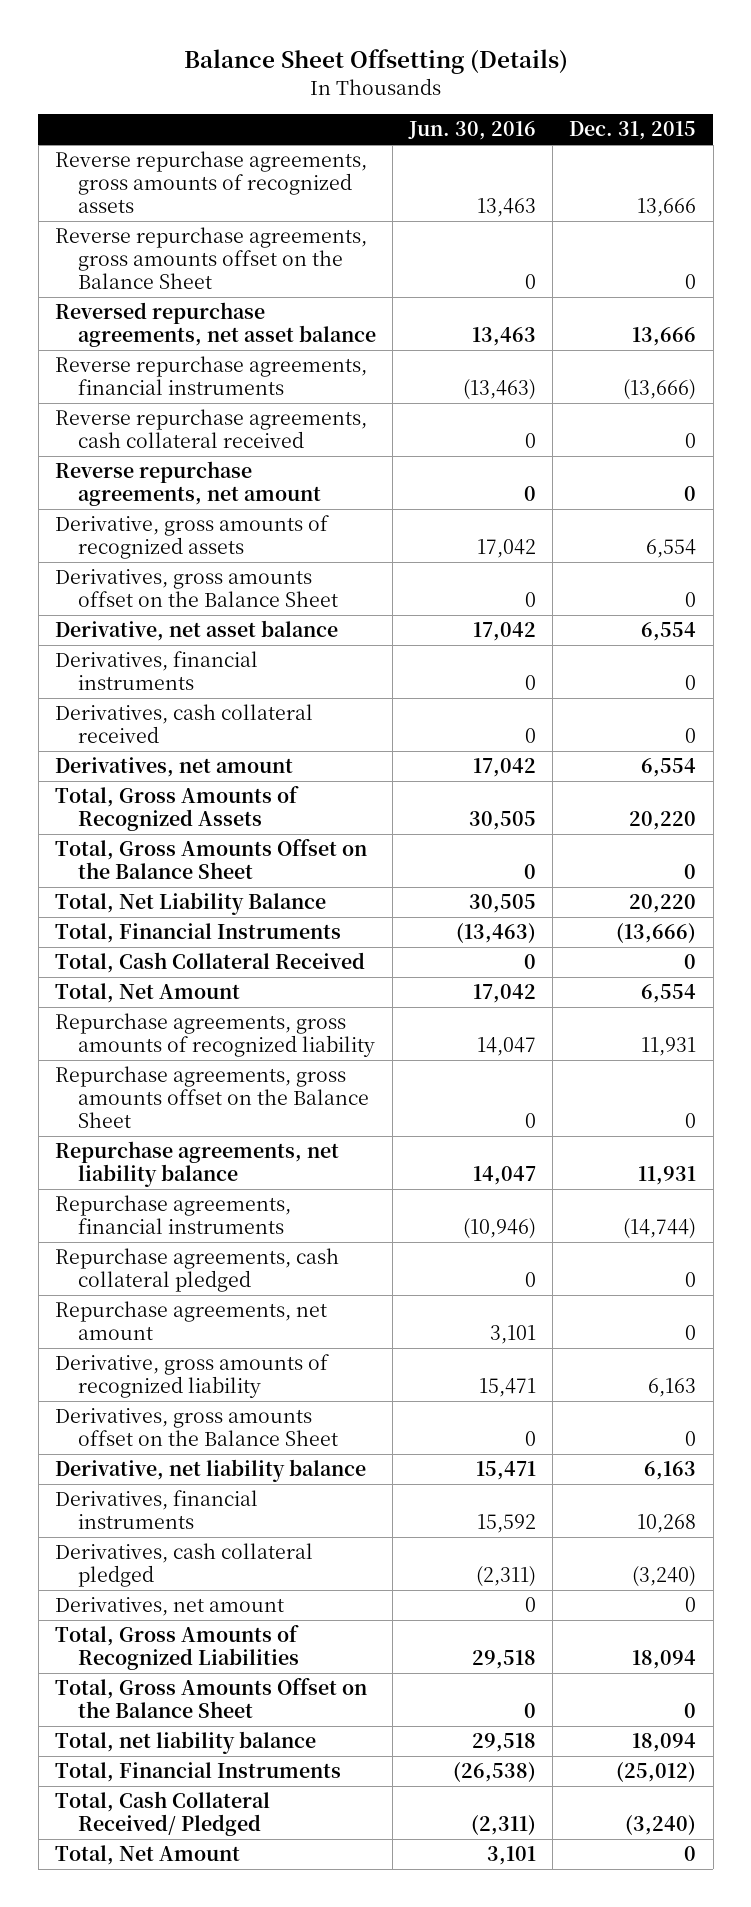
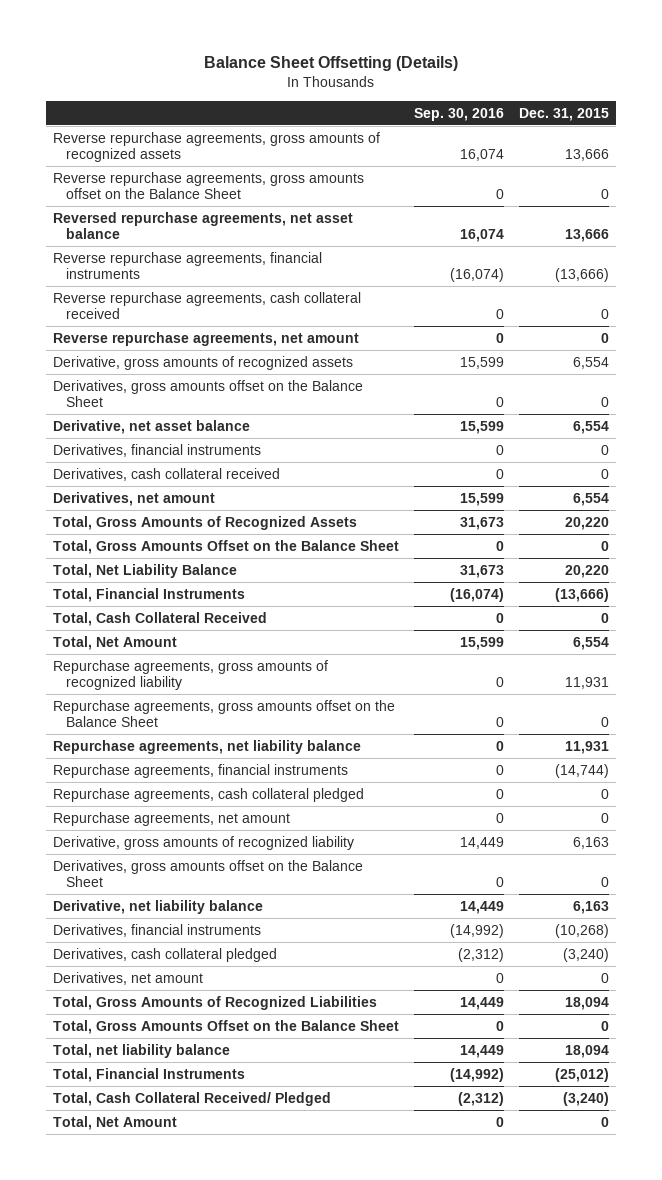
- | Jun. 30, 2016 | Dec. 31, 2015
+ | Sep. 30, 2016 | Dec. 31, 2015
- Derivatives, financial instruments | 15,592 | 10,268
+ Derivatives, financial instruments | (14,992) | (10,268)

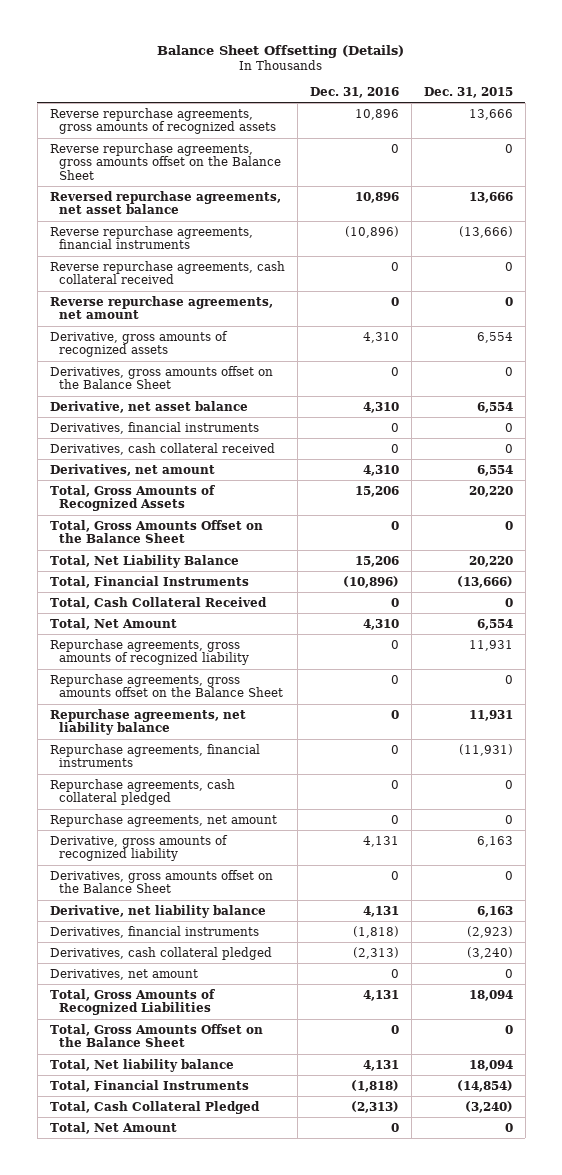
- | Sep. 30, 2016 | Dec. 31, 2015
+ | Dec. 31, 2016 | Dec. 31, 2015
- Repurchase agreements, financial instruments | 0 | (14,744)
+ Repurchase agreements, financial instruments | 0 | (11,931)
- Derivatives, financial instruments | (14,992) | (10,268)
+ Derivatives, financial instruments | (1,818) | (2,923)
- Total, net liability balance | 14,449 | 18,094
- Total, Financial Instruments | (14,992) | (25,012)
- Total, Cash Collateral Received/ Pledged | (2,312) | (3,240)
+ Total, Net liability balance | 4,131 | 18,094
+ Total, Financial Instruments | (1,818) | (14,854)
+ Total, Cash Collateral Pledged | (2,313) | (3,240)

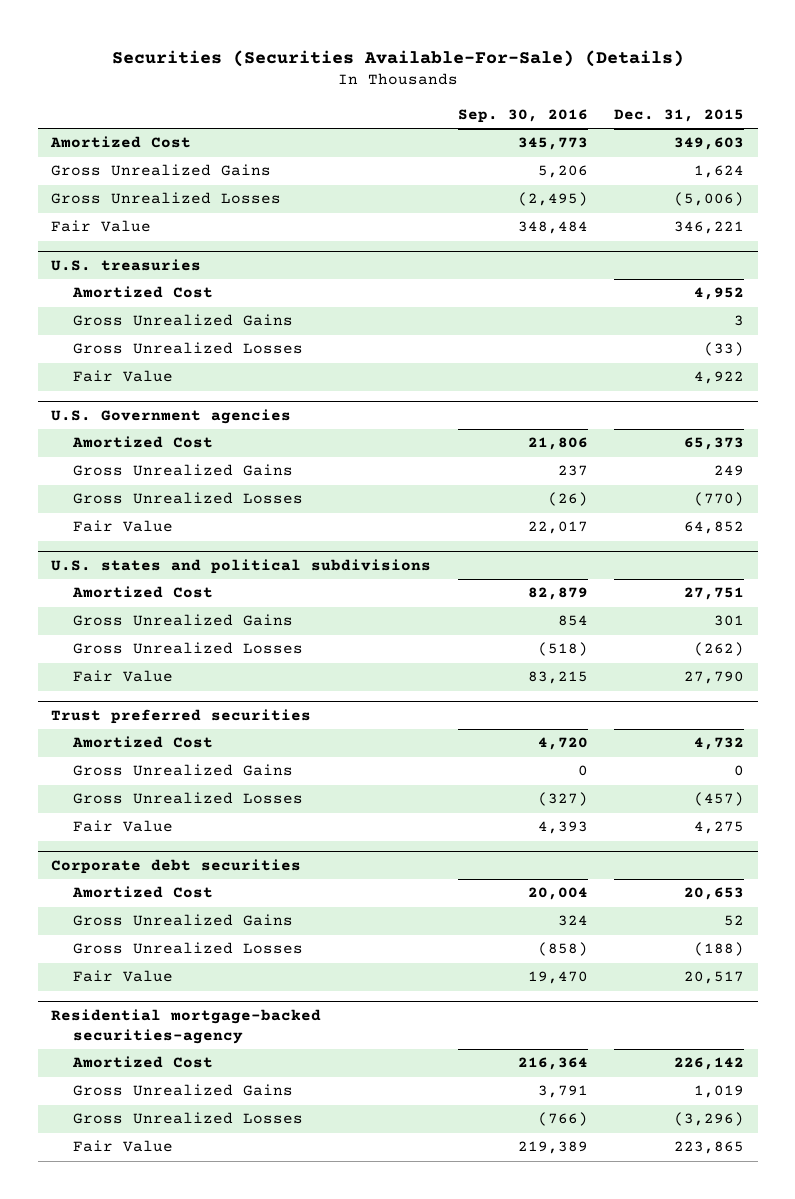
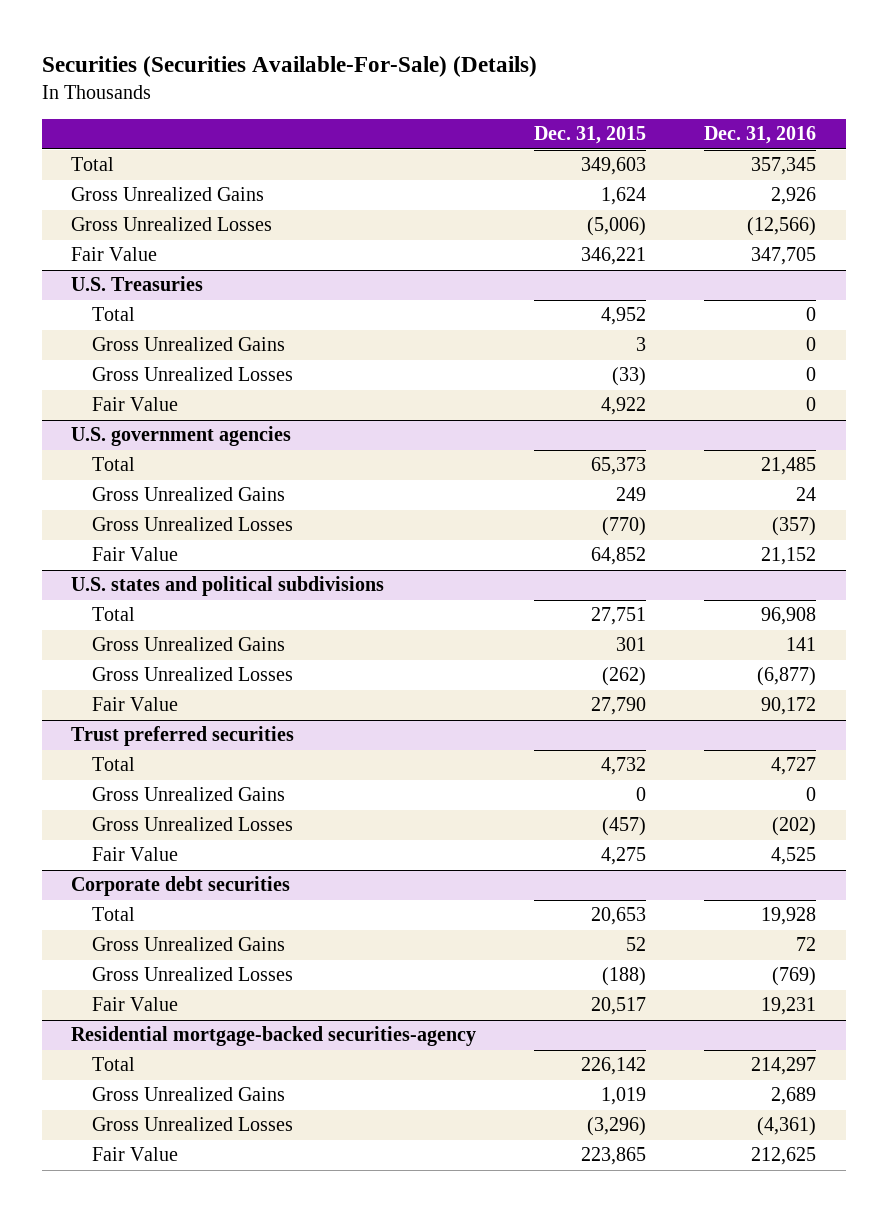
- | Sep. 30, 2016 | Dec. 31, 2015
+ | Dec. 31, 2015 | Dec. 31, 2016
- Amortized Cost | 345,773 | 349,603
+ Total | 349,603 | 357,345
- U.S. treasuries
- Amortized Cost | | 4,952
+ U.S. Treasuries
+ Total | 4,952 | 0
- U.S. Government agencies
- Amortized Cost | 21,806 | 65,373
+ U.S. government agencies
+ Total | 65,373 | 21,485
@ U.S. states and political subdivisions
- Amortized Cost | 82,879 | 27,751
+ Total | 27,751 | 96,908
@ Trust preferred securities
- Amortized Cost | 4,720 | 4,732
+ Total | 4,732 | 4,727
@ Corporate debt securities
- Amortized Cost | 20,004 | 20,653
+ Total | 20,653 | 19,928
@ Residential mortgage-backed securities-agency
- Amortized Cost | 216,364 | 226,142
+ Total | 226,142 | 214,297

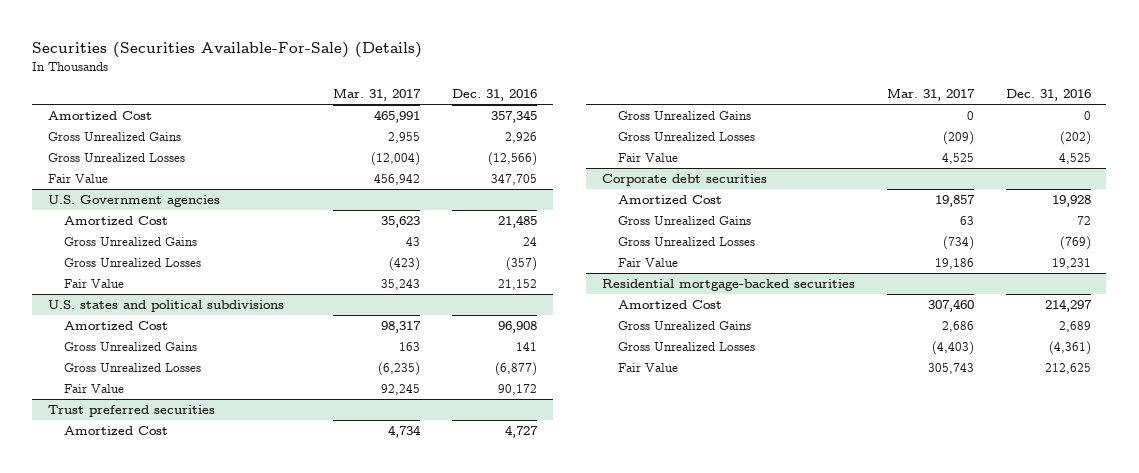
- | Dec. 31, 2015 | Dec. 31, 2016
+ | Mar. 31, 2017 | Dec. 31, 2016
- Total | 349,603 | 357,345
+ Amortized Cost | 465,991 | 357,345
- U.S. Treasuries
- Total | 4,952 | 0
- Gross Unrealized Gains | 3 | 0
- Gross Unrealized Losses | (33) | 0
- Fair Value | 4,922 | 0
- U.S. government agencies
- Total | 65,373 | 21,485
+ U.S. Government agencies
+ Amortized Cost | 35,623 | 21,485
@ U.S. states and political subdivisions
- Total | 27,751 | 96,908
+ Amortized Cost | 98,317 | 96,908
@ Trust preferred securities
- Total | 4,732 | 4,727
+ Amortized Cost | 4,734 | 4,727
@ Corporate debt securities
- Total | 20,653 | 19,928
+ Amortized Cost | 19,857 | 19,928
- Residential mortgage-backed securities-agency
- Total | 226,142 | 214,297
+ Residential mortgage-backed securities
+ Amortized Cost | 307,460 | 214,297

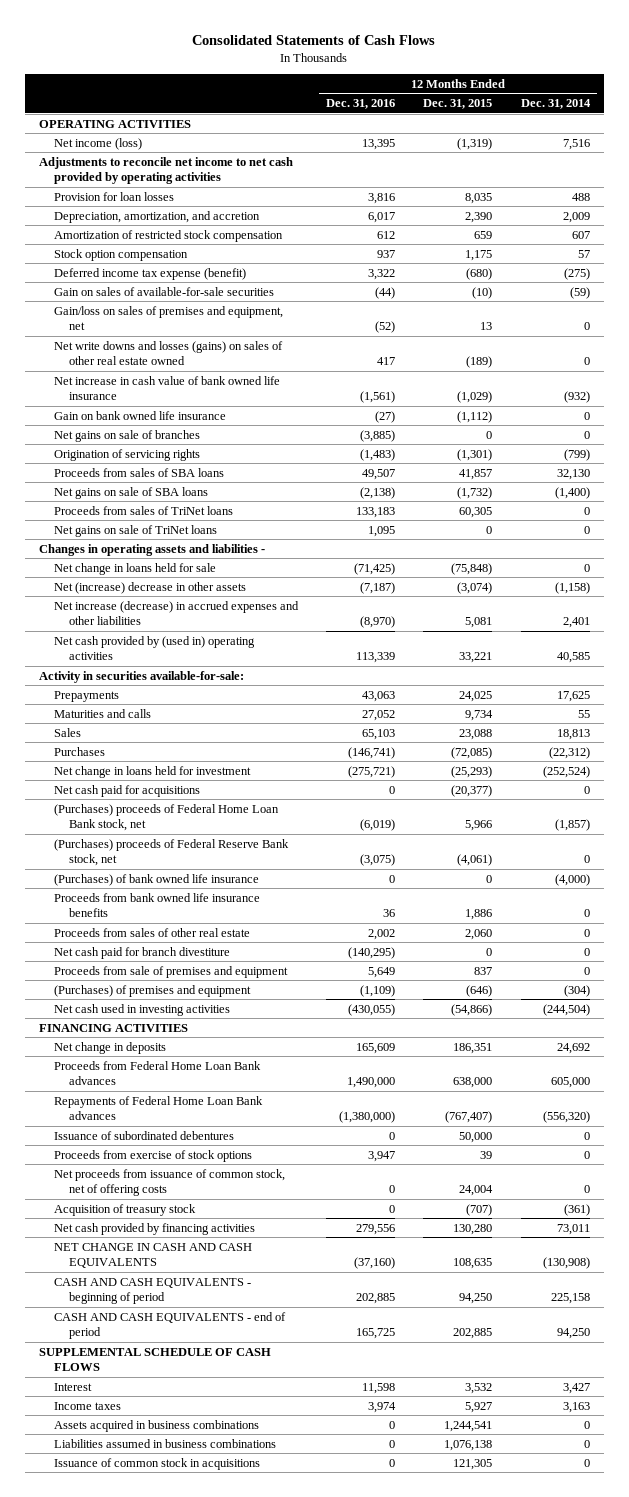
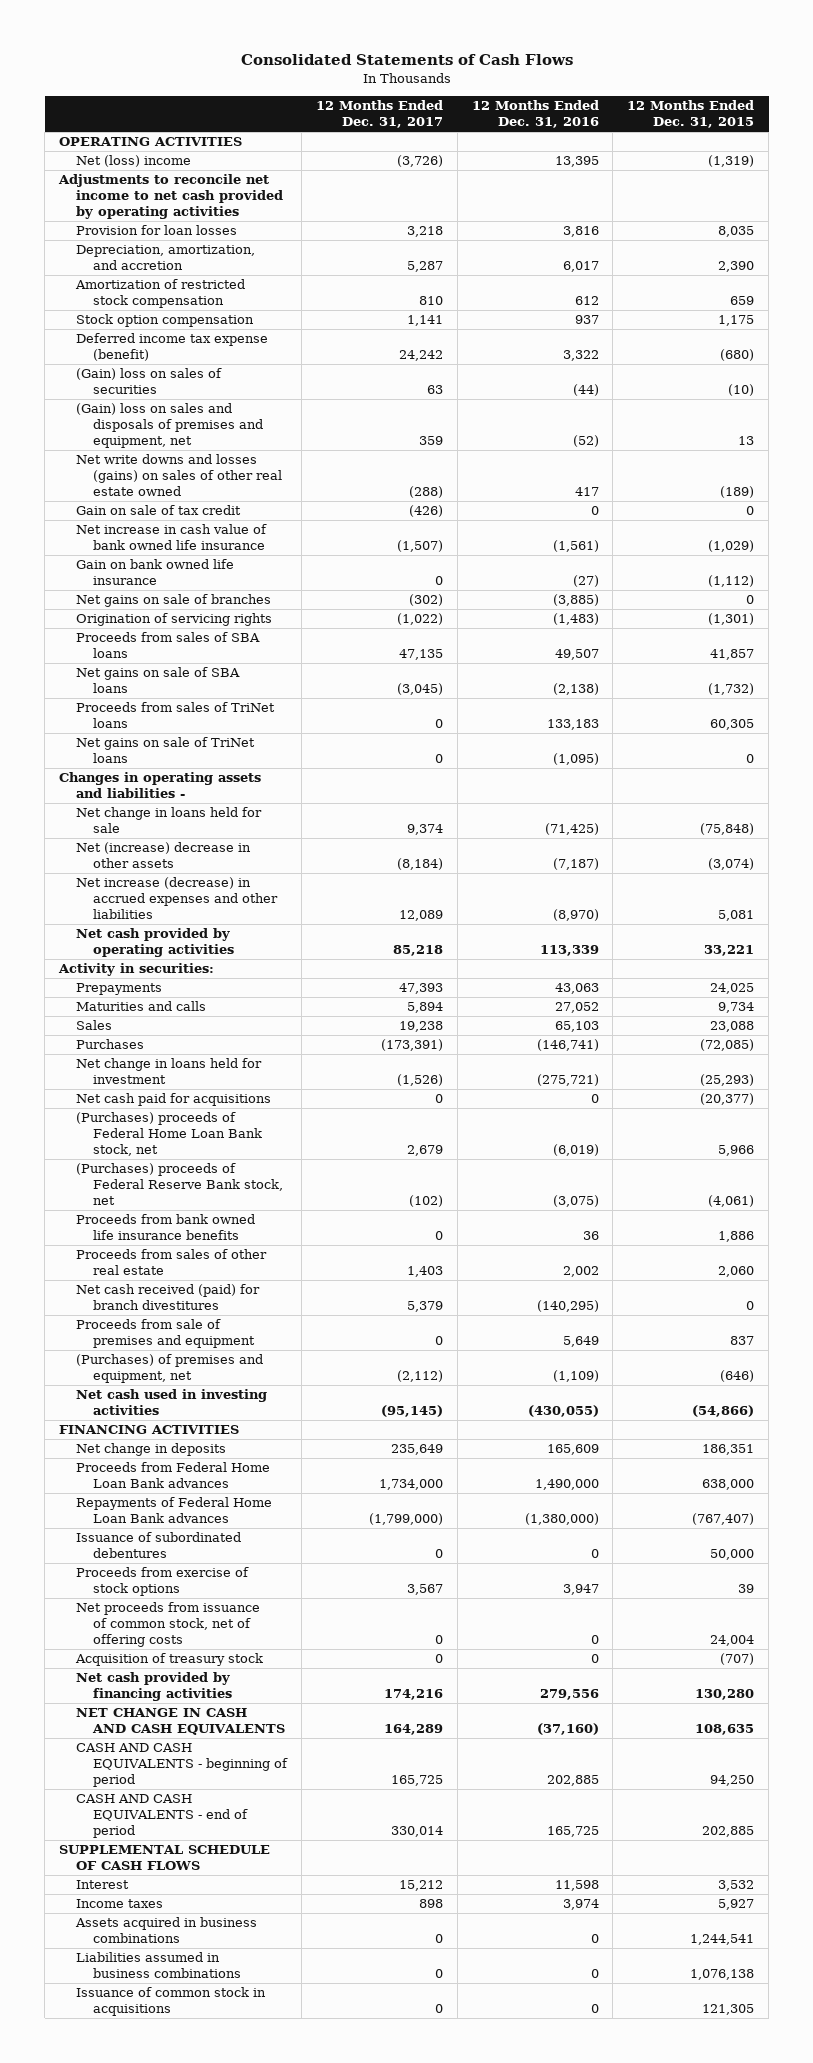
- | 12 Months Ended Dec. 31, 2016 | 12 Months Ended Dec. 31, 2015 | 12 Months Ended Dec. 31, 2014
+ | 12 Months Ended Dec. 31, 2017 | 12 Months Ended Dec. 31, 2016 | 12 Months Ended Dec. 31, 2015
- Net income (loss) | 13,395 | (1,319) | 7,516
+ Net (loss) income | (3,726) | 13,395 | (1,319)
- Gain on sales of available-for-sale securities | (44) | (10) | (59)
- Gain/loss on sales of premises and equipment, net | (52) | 13 | 0
+ (Gain) loss on sales of securities | 63 | (44) | (10)
+ (Gain) loss on sales and disposals of premises and equipment, net | 359 | (52) | 13
+ Gain on sale of tax credit | (426) | 0 | 0
- Net gains on sale of TriNet loans | 1,095 | 0 | 0
+ Net gains on sale of TriNet loans | 0 | (1,095) | 0
- Net cash provided by (used in) operating activities | 113,339 | 33,221 | 40,585
- Activity in securities available-for-sale:
+ Net cash provided by operating activities | 85,218 | 113,339 | 33,221
+ Activity in securities:
- (Purchases) of bank owned life insurance | 0 | 0 | (4,000)
- Net cash paid for branch divestiture | (140,295) | 0 | 0
+ Net cash received (paid) for branch divestitures | 5,379 | (140,295) | 0
- (Purchases) of premises and equipment | (1,109) | (646) | (304)
+ (Purchases) of premises and equipment, net | (2,112) | (1,109) | (646)

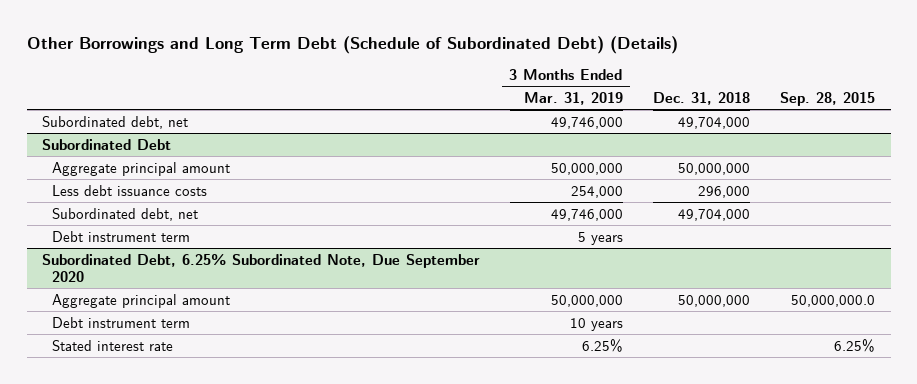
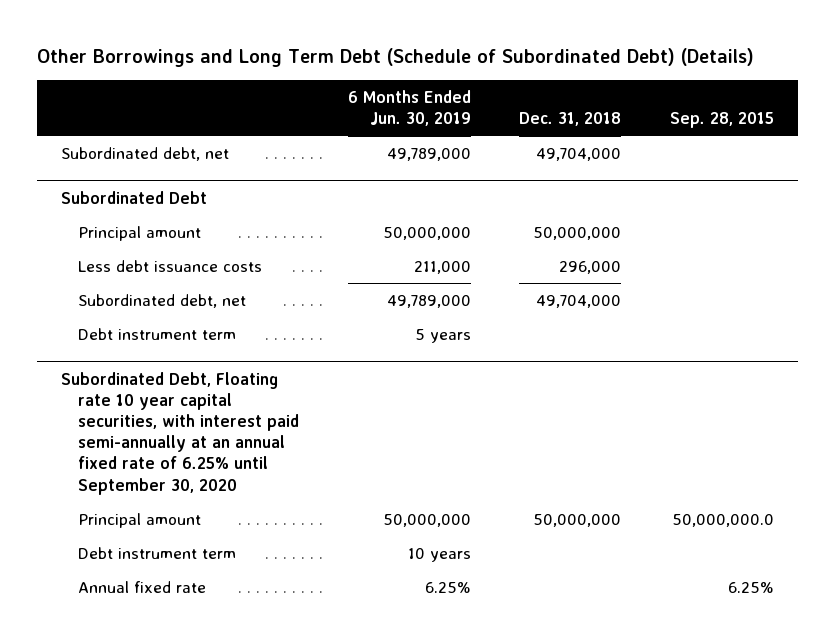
- | 3 Months Ended Mar. 31, 2019 | Dec. 31, 2018 | Sep. 28, 2015
+ | 6 Months Ended Jun. 30, 2019 | Dec. 31, 2018 | Sep. 28, 2015
@ Subordinated Debt
- Aggregate principal amount | 50,000,000 | 50,000,000 |
+ Principal amount | 50,000,000 | 50,000,000 |
- Subordinated Debt, 6.25% Subordinated Note, Due September 2020
- Aggregate principal amount | 50,000,000 | 50,000,000 | 50,000,000.0
+ Subordinated Debt, Floating rate 10 year capital securities, with interest paid semi-annually at an annual fixed rate of 6.25% until September 30, 2020
+ Principal amount | 50,000,000 | 50,000,000 | 50,000,000.0
- Stated interest rate | 6.25% | | 6.25%
+ Annual fixed rate | 6.25% | | 6.25%

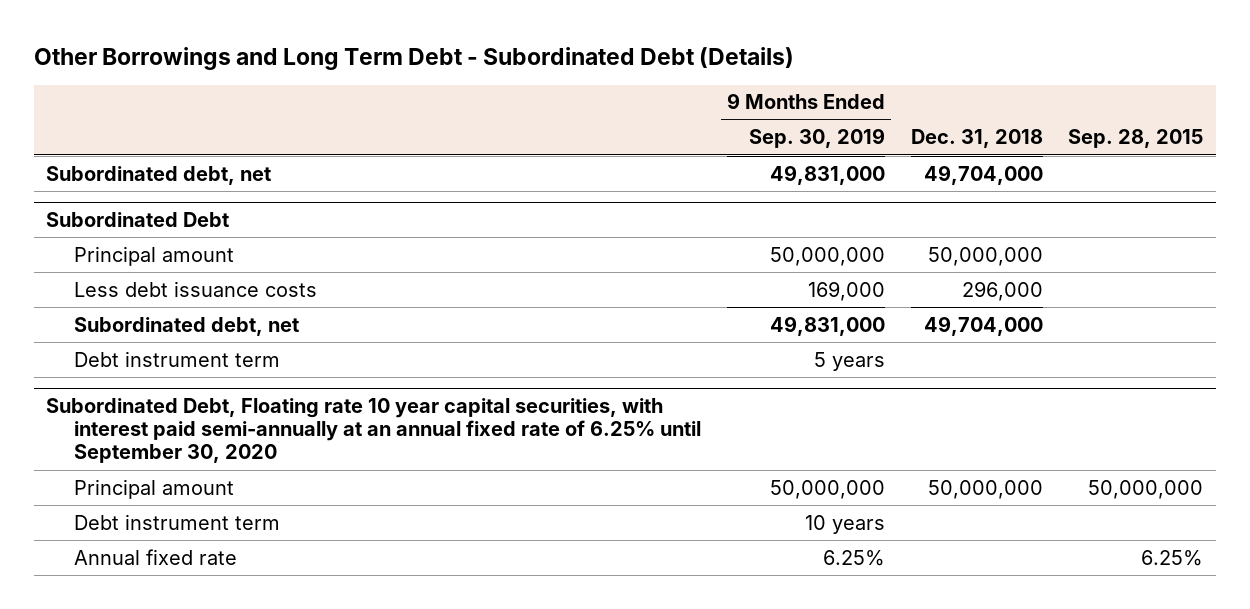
- Other Borrowings and Long Term Debt (Schedule of Subordinated Debt) (Details)
+ Other Borrowings and Long Term Debt - Subordinated Debt (Details)
- | 6 Months Ended Jun. 30, 2019 | Dec. 31, 2018 | Sep. 28, 2015
+ | 9 Months Ended Sep. 30, 2019 | Dec. 31, 2018 | Sep. 28, 2015
@ Subordinated Debt, Floating rate 10 year capital securities, with interest paid semi-annually at an annual fixed rate of 6.25% until September 30, 2020
- Principal amount | 50,000,000 | 50,000,000 | 50,000,000.0
+ Principal amount | 50,000,000 | 50,000,000 | 50,000,000

